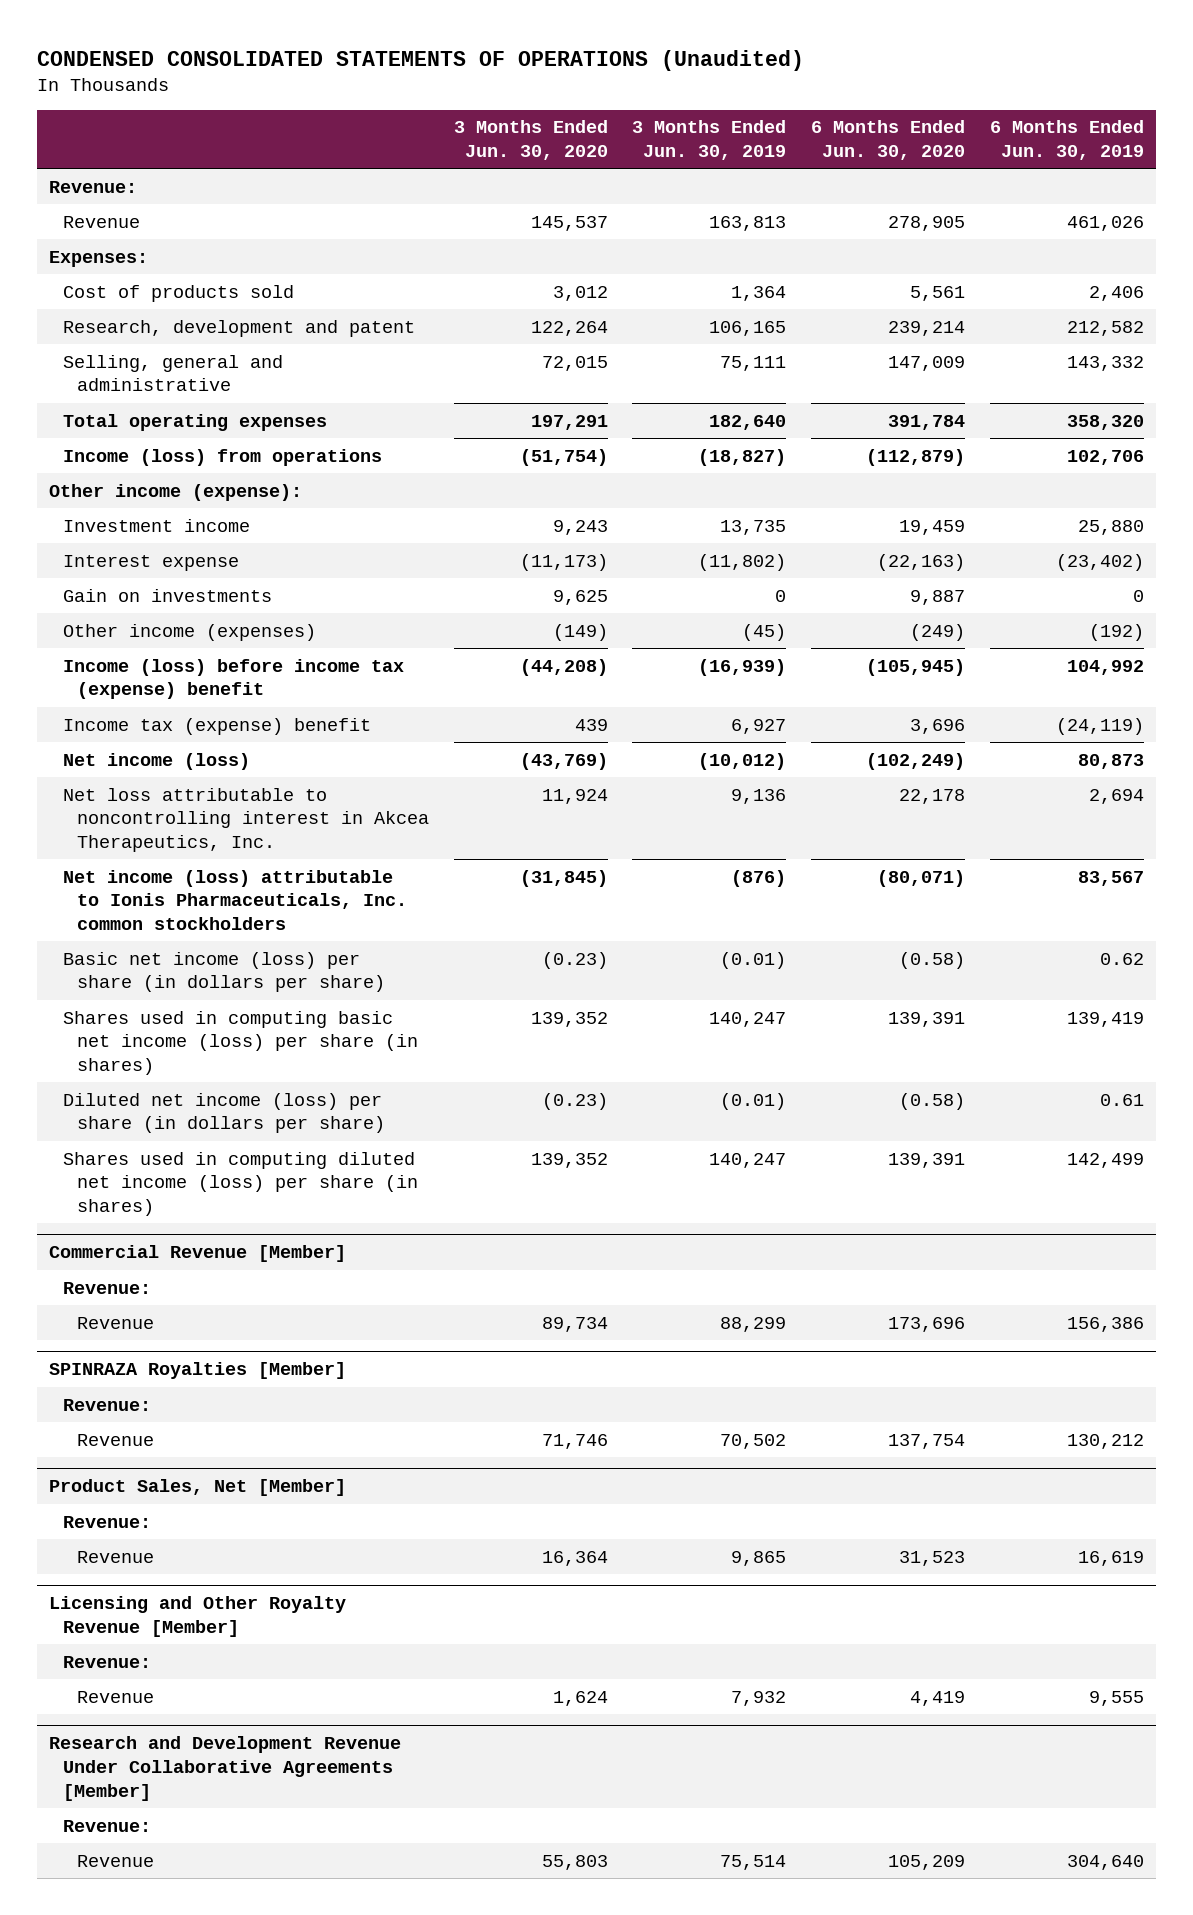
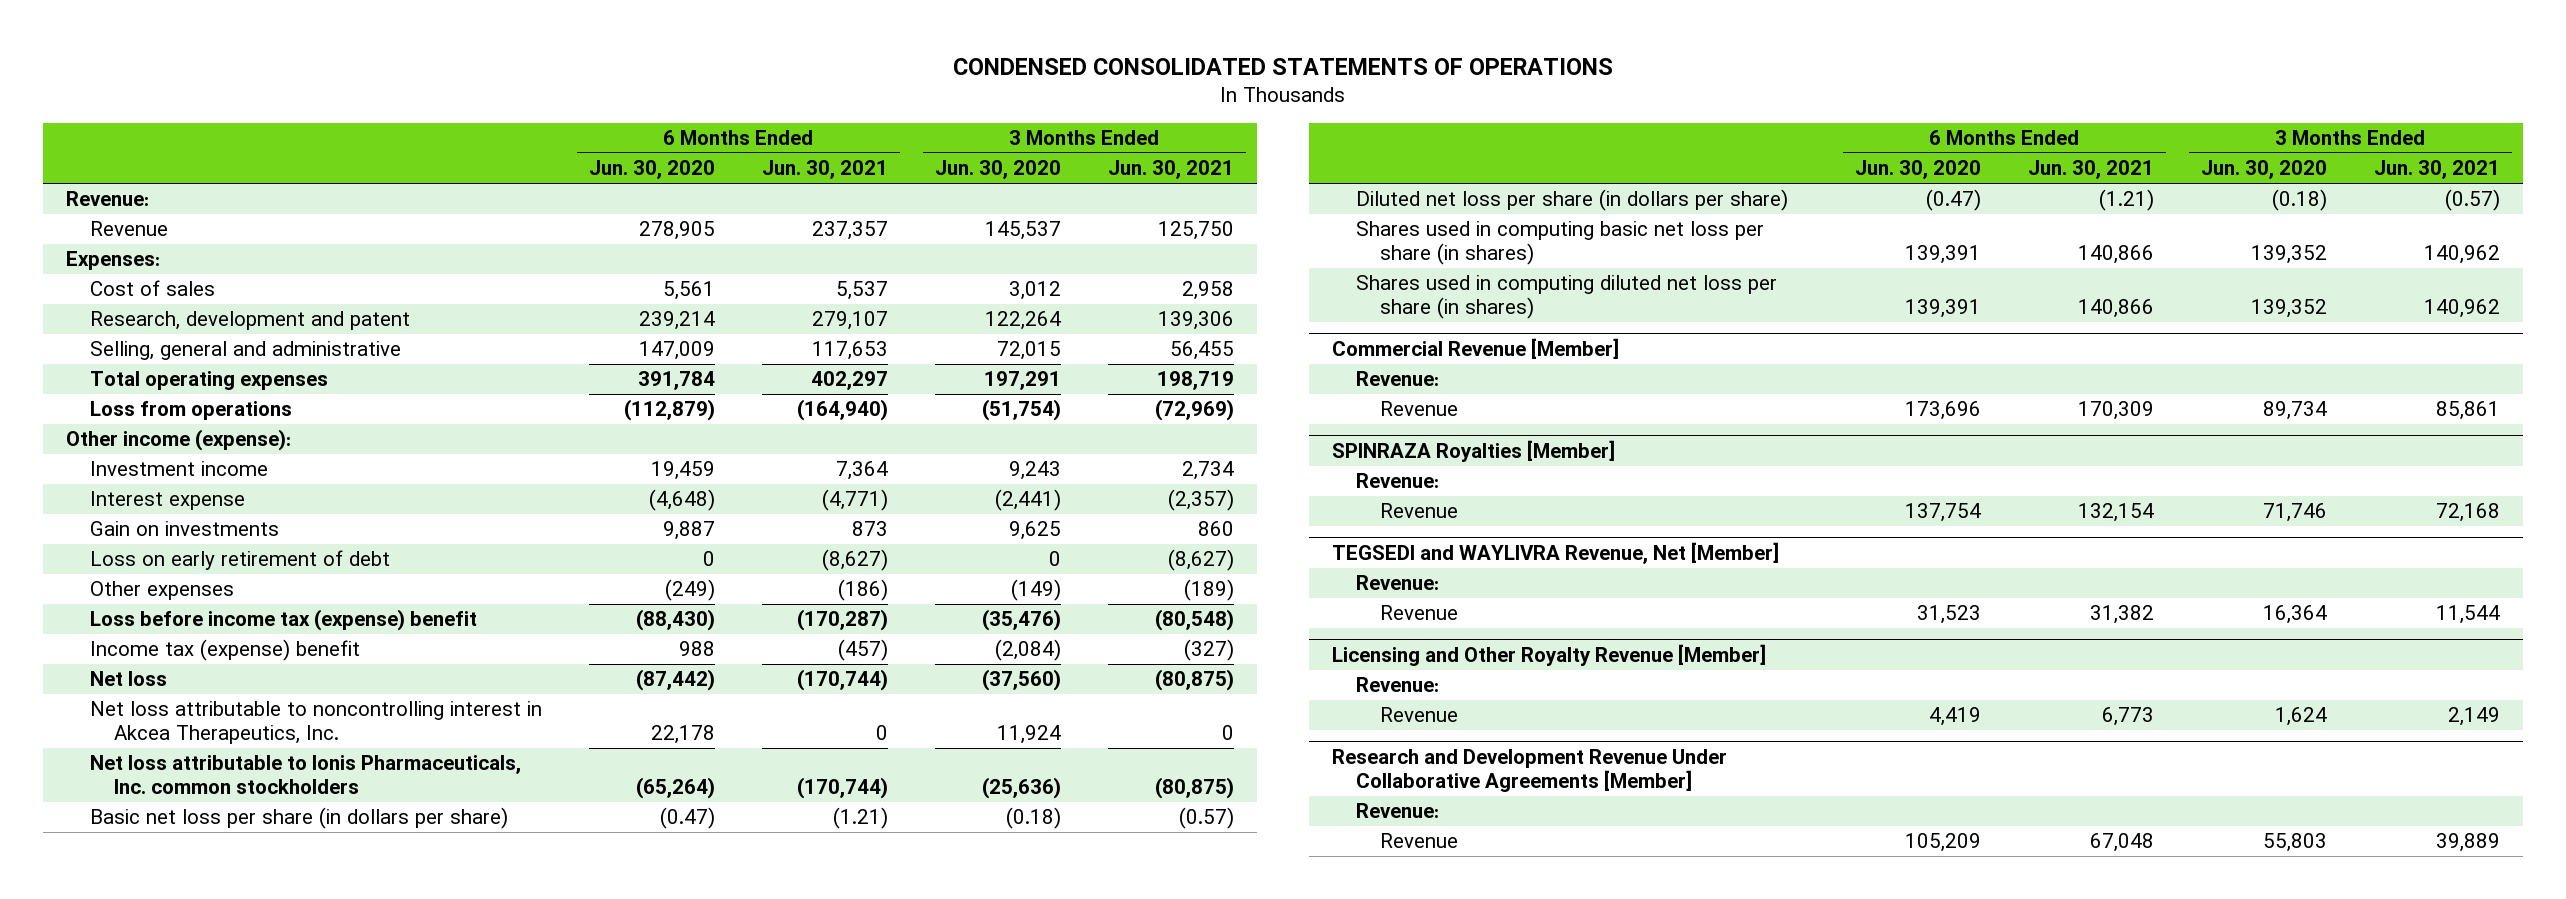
- CONDENSED CONSOLIDATED STATEMENTS OF OPERATIONS (Unaudited)
+ CONDENSED CONSOLIDATED STATEMENTS OF OPERATIONS
- | 3 Months Ended Jun. 30, 2020 | 3 Months Ended Jun. 30, 2019 | 6 Months Ended Jun. 30, 2020 | 6 Months Ended Jun. 30, 2019
+ | 6 Months Ended Jun. 30, 2020 | 6 Months Ended Jun. 30, 2021 | 3 Months Ended Jun. 30, 2020 | 3 Months Ended Jun. 30, 2021
- Cost of products sold | 3,012 | 1,364 | 5,561 | 2,406
+ Cost of sales | 5,561 | 5,537 | 3,012 | 2,958
- Income (loss) from operations | (51,754) | (18,827) | (112,879) | 102,706
+ Loss from operations | (112,879) | (164,940) | (51,754) | (72,969)
- Interest expense | (11,173) | (11,802) | (22,163) | (23,402)
+ Interest expense | (4,648) | (4,771) | (2,441) | (2,357)
- Other income (expenses) | (149) | (45) | (249) | (192)
- Income (loss) before income tax (expense) benefit | (44,208) | (16,939) | (105,945) | 104,992
- Income tax (expense) benefit | 439 | 6,927 | 3,696 | (24,119)
- Net income (loss) | (43,769) | (10,012) | (102,249) | 80,873
+ Loss on early retirement of debt | 0 | (8,627) | 0 | (8,627)
+ Other expenses | (249) | (186) | (149) | (189)
+ Loss before income tax (expense) benefit | (88,430) | (170,287) | (35,476) | (80,548)
+ Income tax (expense) benefit | 988 | (457) | (2,084) | (327)
+ Net loss | (87,442) | (170,744) | (37,560) | (80,875)
- Net income (loss) attributable to Ionis Pharmaceuticals, Inc. common stockholders | (31,845) | (876) | (80,071) | 83,567
- Basic net income (loss) per share (in dollars per share) | (0.23) | (0.01) | (0.58) | 0.62
- Shares used in computing basic net income (loss) per share (in shares) | 139,352 | 140,247 | 139,391 | 139,419
- Diluted net income (loss) per share (in dollars per share) | (0.23) | (0.01) | (0.58) | 0.61
- Shares used in computing diluted net income (loss) per share (in shares) | 139,352 | 140,247 | 139,391 | 142,499
+ Net loss attributable to Ionis Pharmaceuticals, Inc. common stockholders | (65,264) | (170,744) | (25,636) | (80,875)
+ Basic net loss per share (in dollars per share) | (0.47) | (1.21) | (0.18) | (0.57)
+ Diluted net loss per share (in dollars per share) | (0.47) | (1.21) | (0.18) | (0.57)
+ Shares used in computing basic net loss per share (in shares) | 139,391 | 140,866 | 139,352 | 140,962
+ Shares used in computing diluted net loss per share (in shares) | 139,391 | 140,866 | 139,352 | 140,962
- Product Sales, Net [Member]
+ TEGSEDI and WAYLIVRA Revenue, Net [Member]

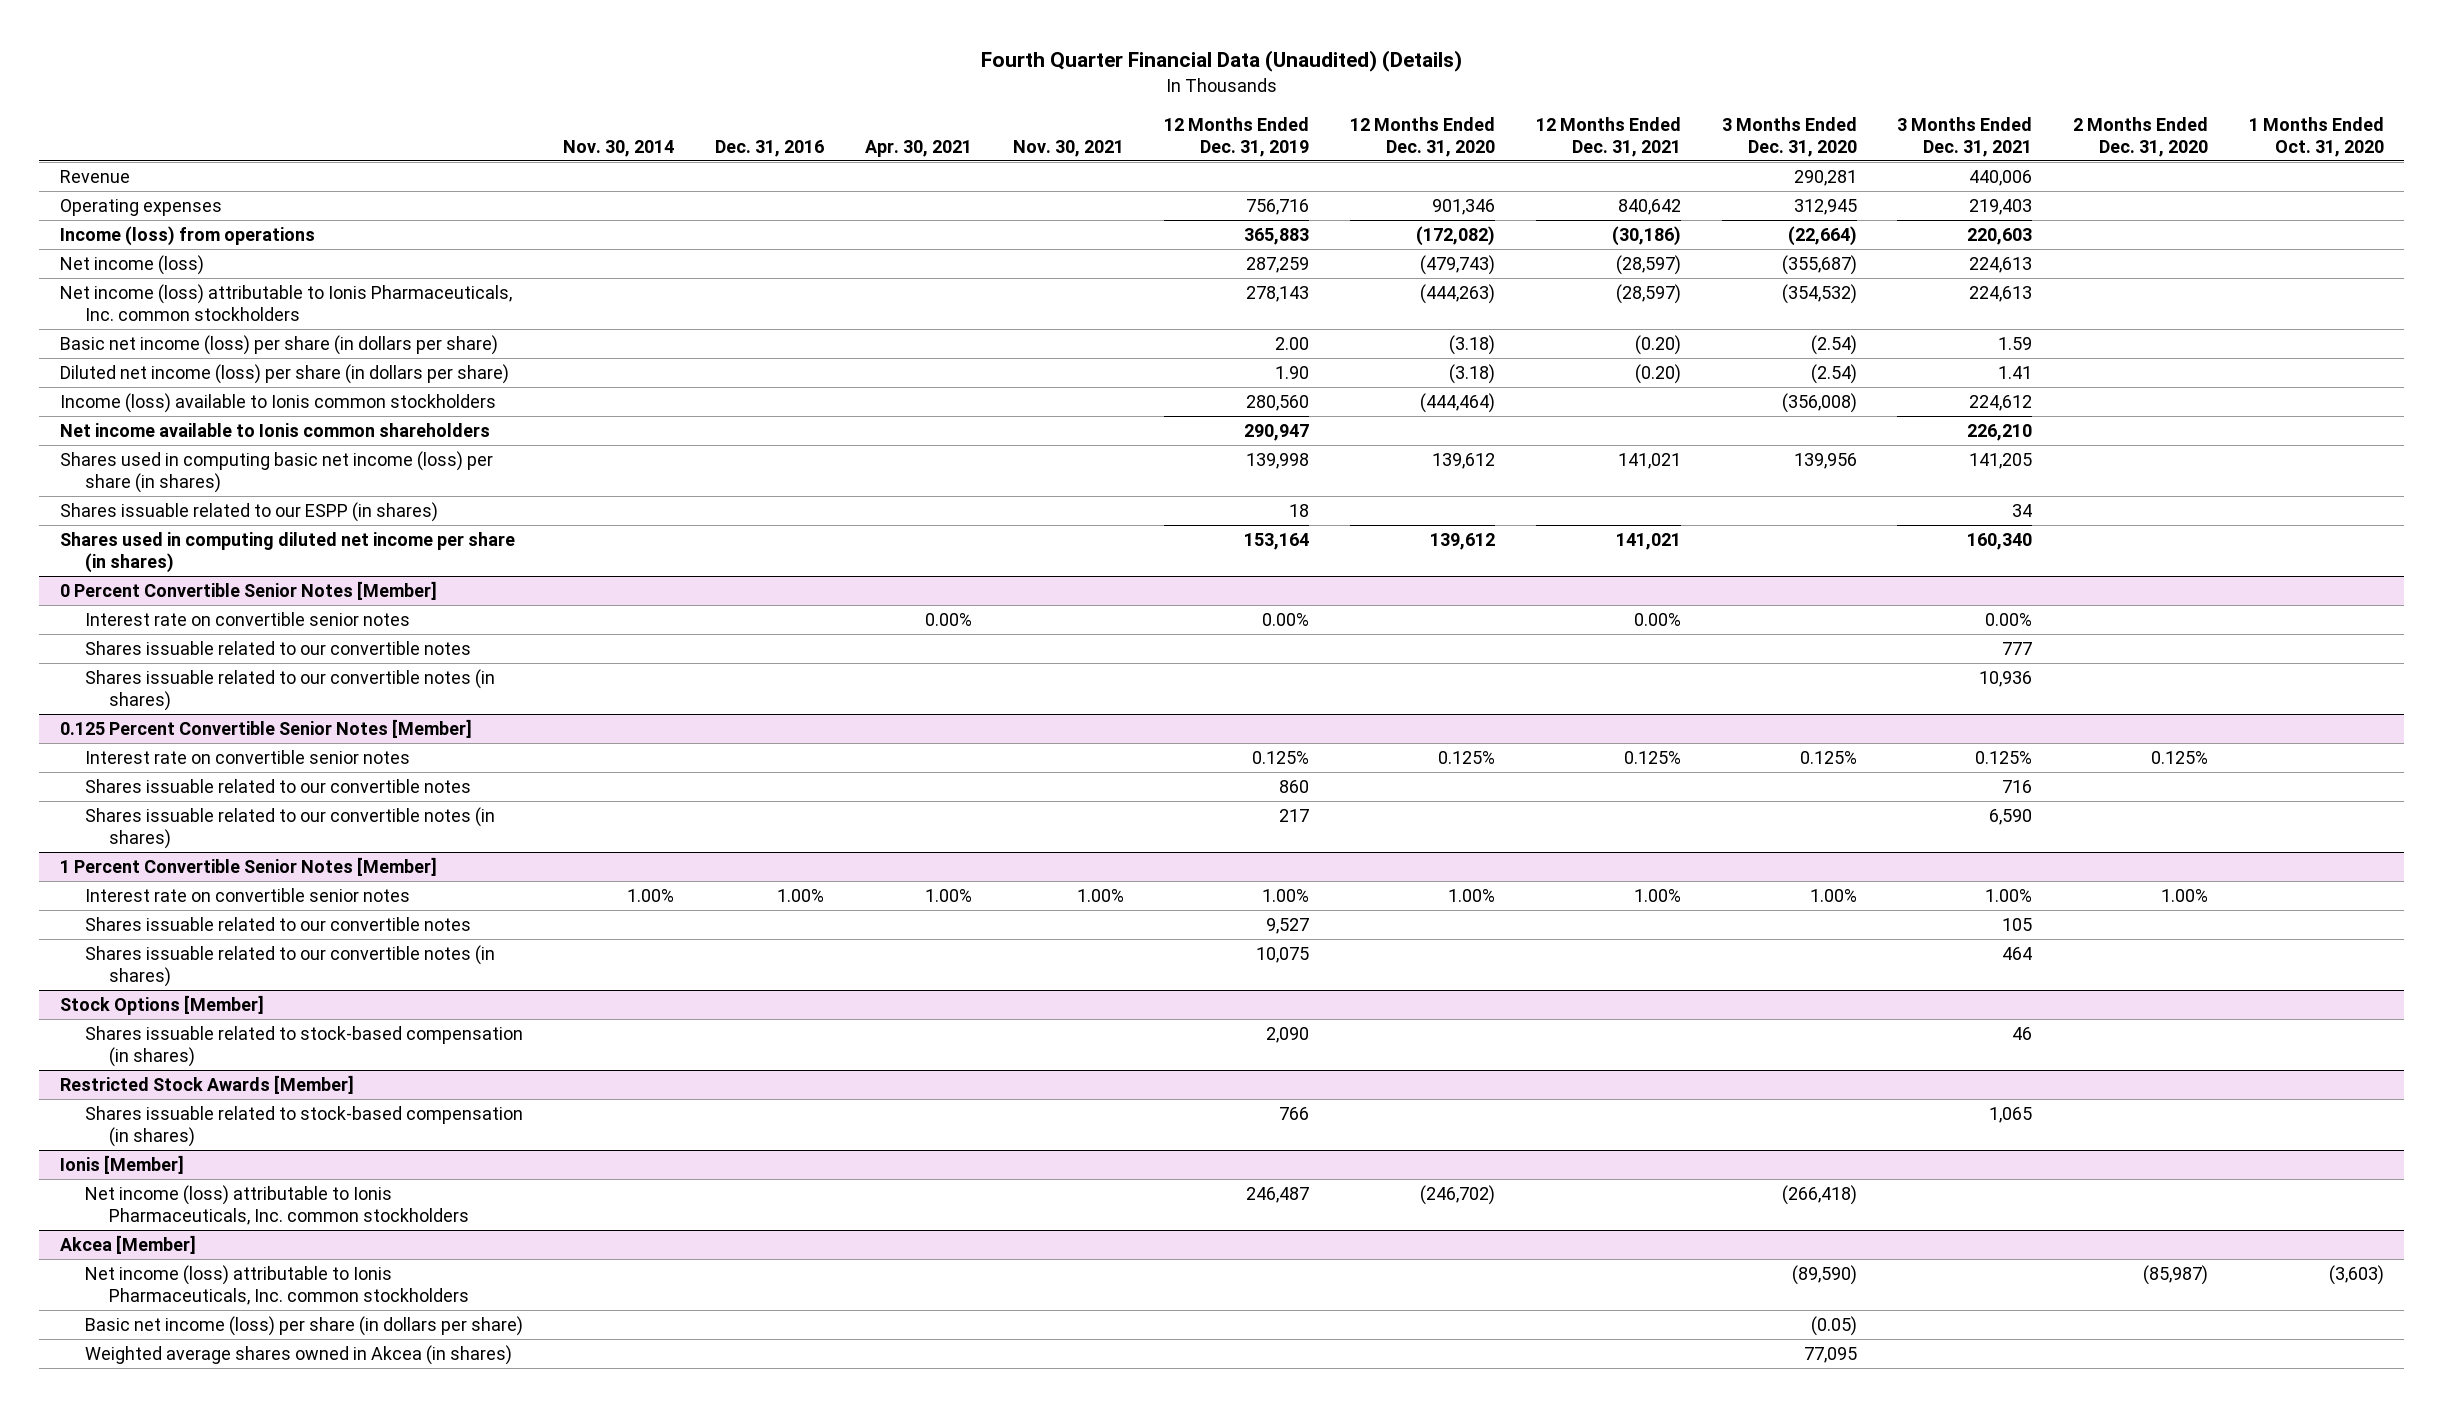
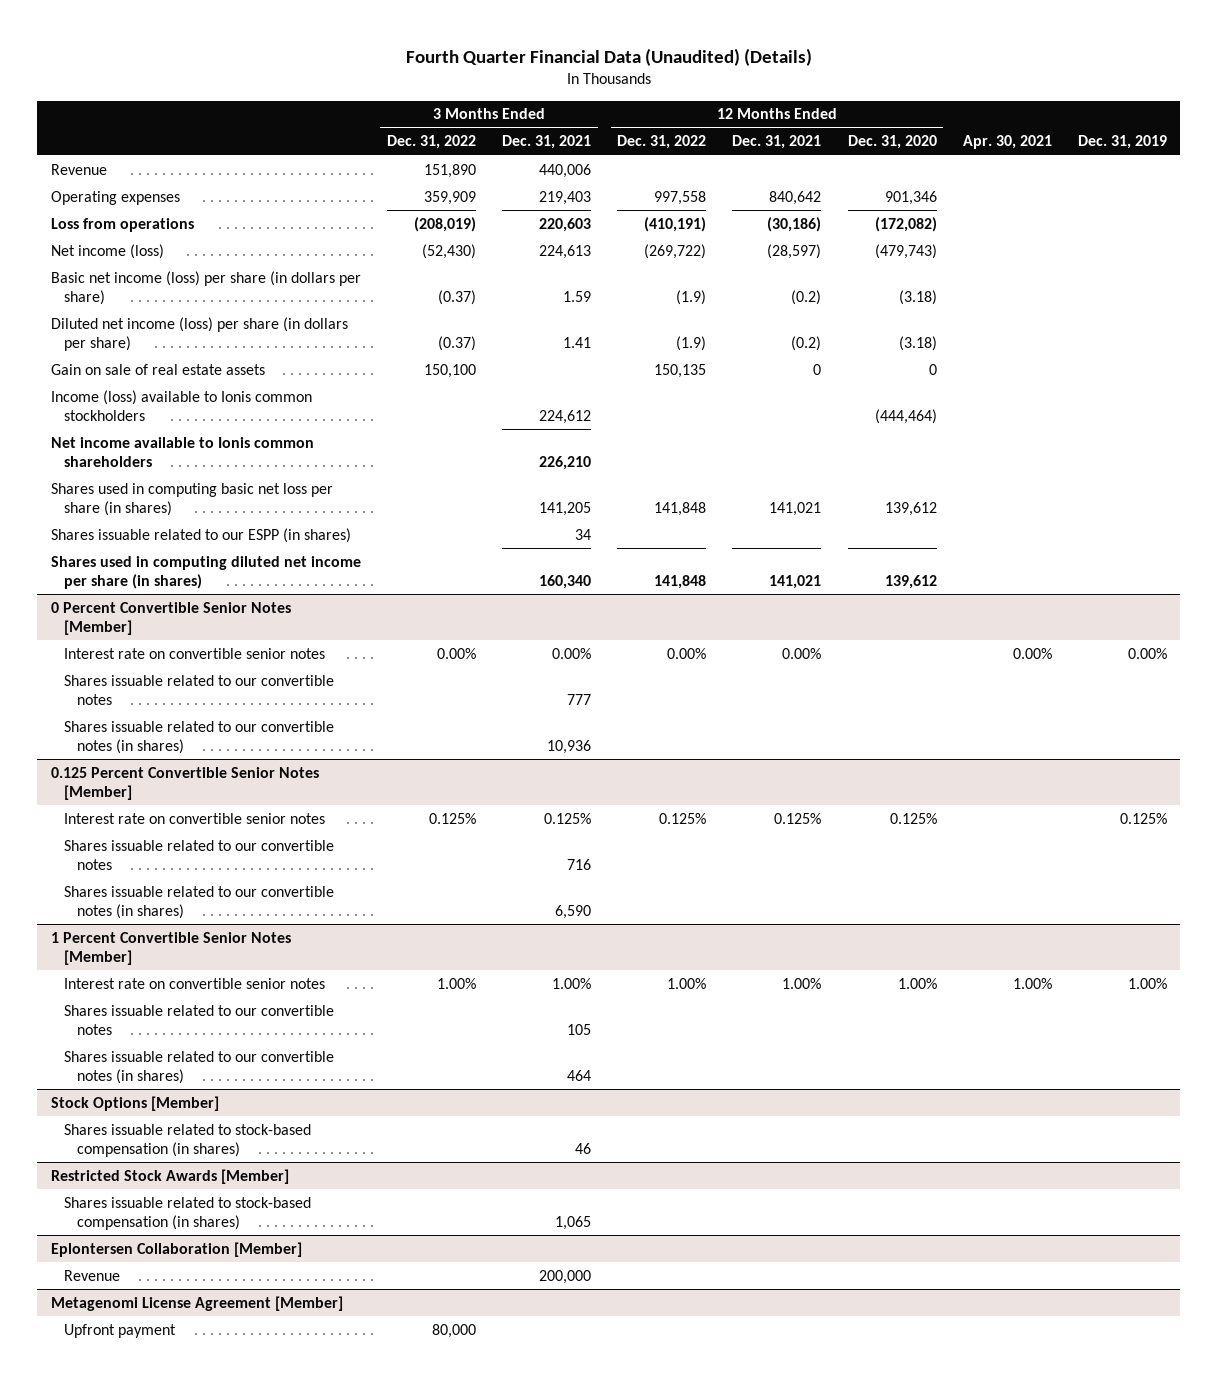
- | Nov. 30, 2014 | Dec. 31, 2016 | Apr. 30, 2021 | Nov. 30, 2021 | 12 Months Ended Dec. 31, 2019 | 12 Months Ended Dec. 31, 2020 | 12 Months Ended Dec. 31, 2021 | 3 Months Ended Dec. 31, 2020 | 3 Months Ended Dec. 31, 2021 | 2 Months Ended Dec. 31, 2020 | 1 Months Ended Oct. 31, 2020
+ | 3 Months Ended Dec. 31, 2022 | 3 Months Ended Dec. 31, 2021 | 12 Months Ended Dec. 31, 2022 | 12 Months Ended Dec. 31, 2021 | 12 Months Ended Dec. 31, 2020 | Apr. 30, 2021 | Dec. 31, 2019
- Income (loss) from operations | | | | | 365,883 | (172,082) | (30,186) | (22,664) | 220,603 | |
+ Loss from operations | (208,019) | 220,603 | (410,191) | (30,186) | (172,082) | |
- Net income (loss) attributable to Ionis Pharmaceuticals, Inc. common stockholders | | | | | 278,143 | (444,263) | (28,597) | (354,532) | 224,613 | |
- Basic net income (loss) per share (in dollars per share) | | | | | 2.00 | (3.18) | (0.20) | (2.54) | 1.59 | |
- Diluted net income (loss) per share (in dollars per share) | | | | | 1.90 | (3.18) | (0.20) | (2.54) | 1.41 | |
+ Basic net income (loss) per share (in dollars per share) | (0.37) | 1.59 | (1.9) | (0.2) | (3.18) | |
+ Diluted net income (loss) per share (in dollars per share) | (0.37) | 1.41 | (1.9) | (0.2) | (3.18) | |
+ Gain on sale of real estate assets | 150,100 | | 150,135 | 0 | 0 | |
- Shares used in computing basic net income (loss) per share (in shares) | | | | | 139,998 | 139,612 | 141,021 | 139,956 | 141,205 | |
+ Shares used in computing basic net loss per share (in shares) | | 141,205 | 141,848 | 141,021 | 139,612 | |
- Ionis [Member]
- Net income (loss) attributable to Ionis Pharmaceuticals, Inc. common stockholders | | | | | 246,487 | (246,702) | | (266,418) | | |
- Akcea [Member]
- Net income (loss) attributable to Ionis Pharmaceuticals, Inc. common stockholders | | | | | | | | (89,590) | | (85,987) | (3,603)
- Basic net income (loss) per share (in dollars per share) | | | | | | | | (0.05) | | |
- Weighted average shares owned in Akcea (in shares) | | | | | | | | 77,095 | | |
+ Eplontersen Collaboration [Member]
+ Revenue | | 200,000 | | | | |
+ Metagenomi License Agreement [Member]
+ Upfront payment | 80,000 | | | | | |

